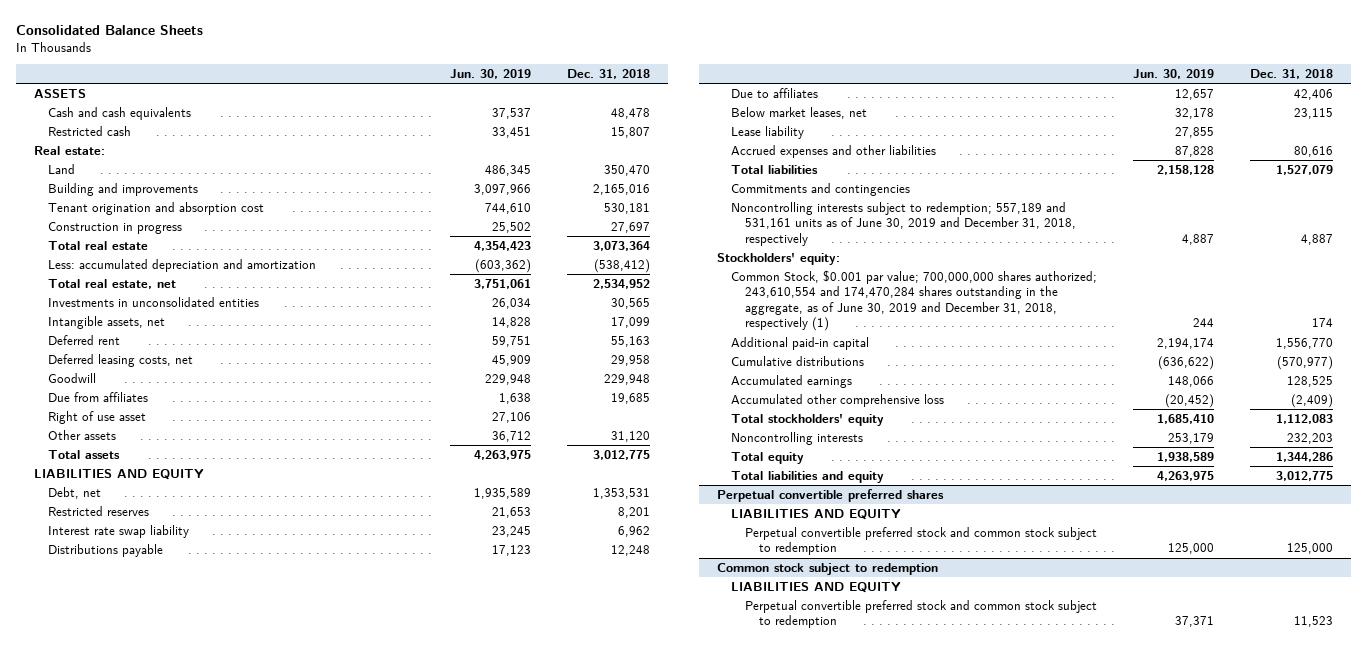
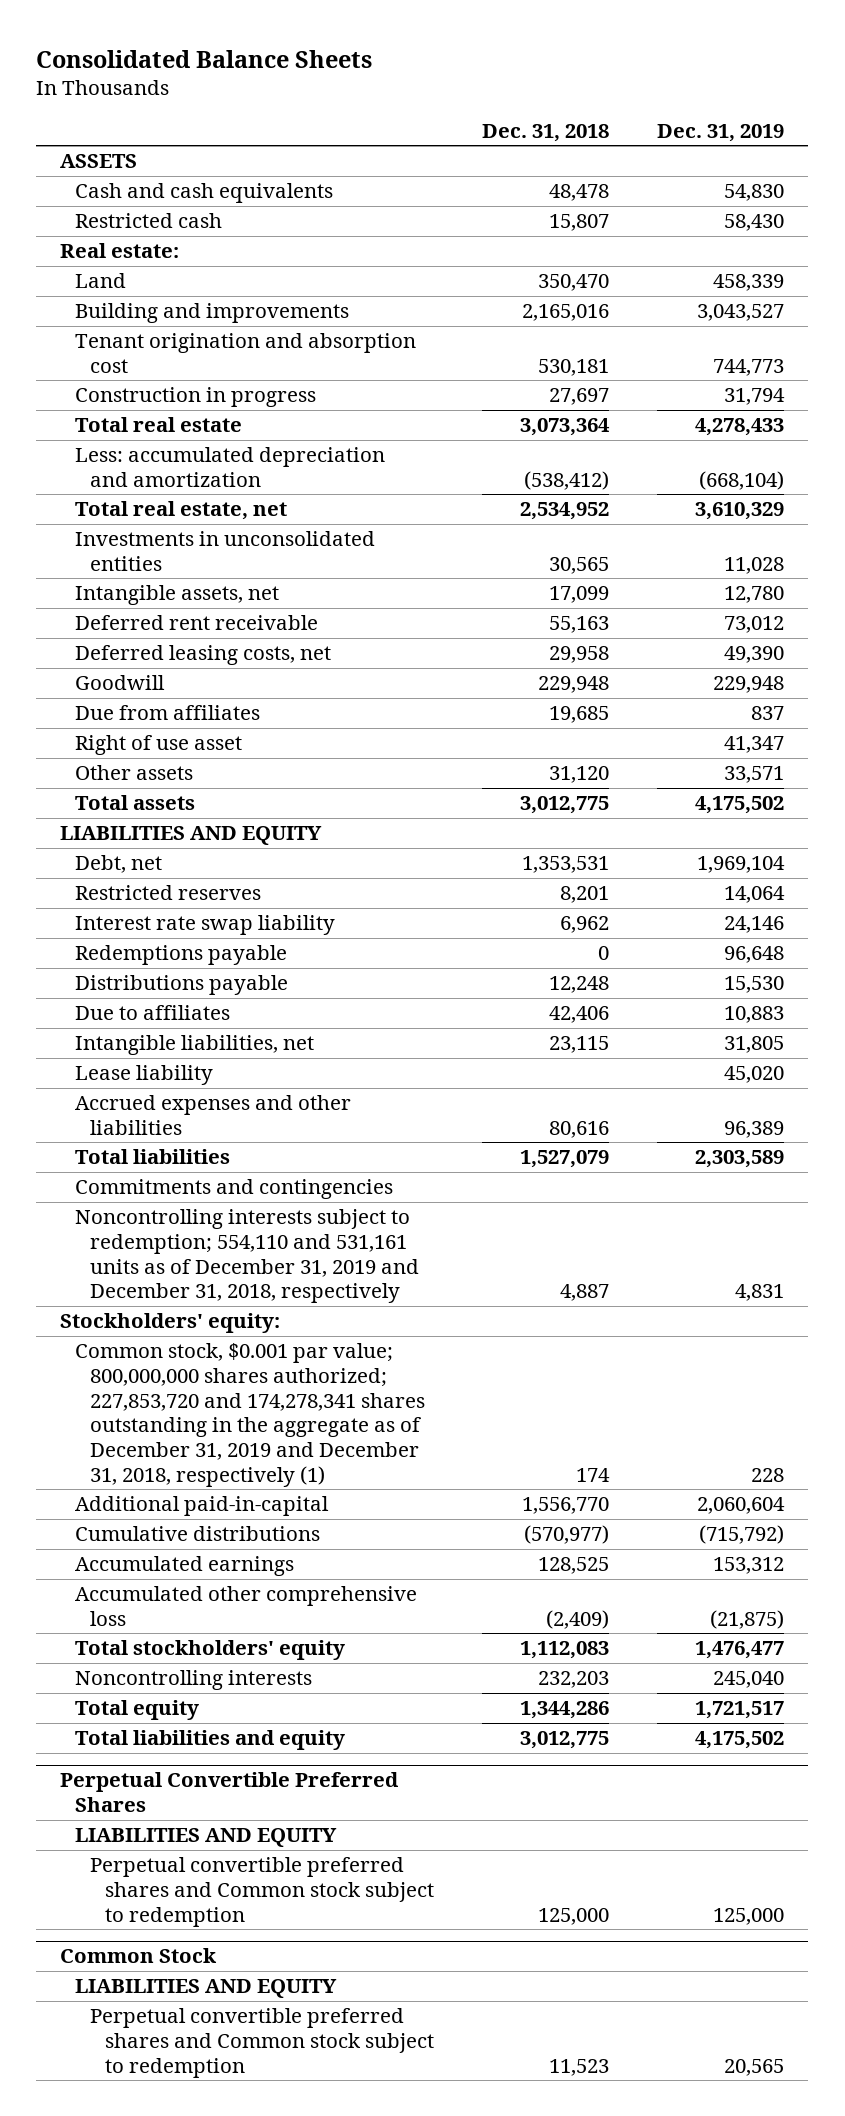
- | Jun. 30, 2019 | Dec. 31, 2018
+ | Dec. 31, 2018 | Dec. 31, 2019
- Deferred rent | 59,751 | 55,163
+ Deferred rent receivable | 55,163 | 73,012
+ Redemptions payable | 0 | 96,648
- Below market leases, net | 32,178 | 23,115
+ Intangible liabilities, net | 23,115 | 31,805
- Noncontrolling interests subject to redemption; 557,189 and 531,161 units as of June 30, 2019 and December 31, 2018, respectively | 4,887 | 4,887
+ Noncontrolling interests subject to redemption; 554,110 and 531,161 units as of December 31, 2019 and December 31, 2018, respectively | 4,887 | 4,831
- Common Stock, $0.001 par value; 700,000,000 shares authorized; 243,610,554 and 174,470,284 shares outstanding in the aggregate, as of June 30, 2019 and December 31, 2018, respectively (1) | 244 | 174
- Additional paid-in capital | 2,194,174 | 1,556,770
+ Common stock, $0.001 par value; 800,000,000 shares authorized; 227,853,720 and 174,278,341 shares outstanding in the aggregate as of December 31, 2019 and December 31, 2018, respectively (1) | 174 | 228
+ Additional paid-in-capital | 1,556,770 | 2,060,604
- Perpetual convertible preferred shares
+ Perpetual Convertible Preferred Shares
- Perpetual convertible preferred stock and common stock subject to redemption | 125,000 | 125,000
- Common stock subject to redemption
+ Perpetual convertible preferred shares and Common stock subject to redemption | 125,000 | 125,000
+ Common Stock
- Perpetual convertible preferred stock and common stock subject to redemption | 37,371 | 11,523
+ Perpetual convertible preferred shares and Common stock subject to redemption | 11,523 | 20,565

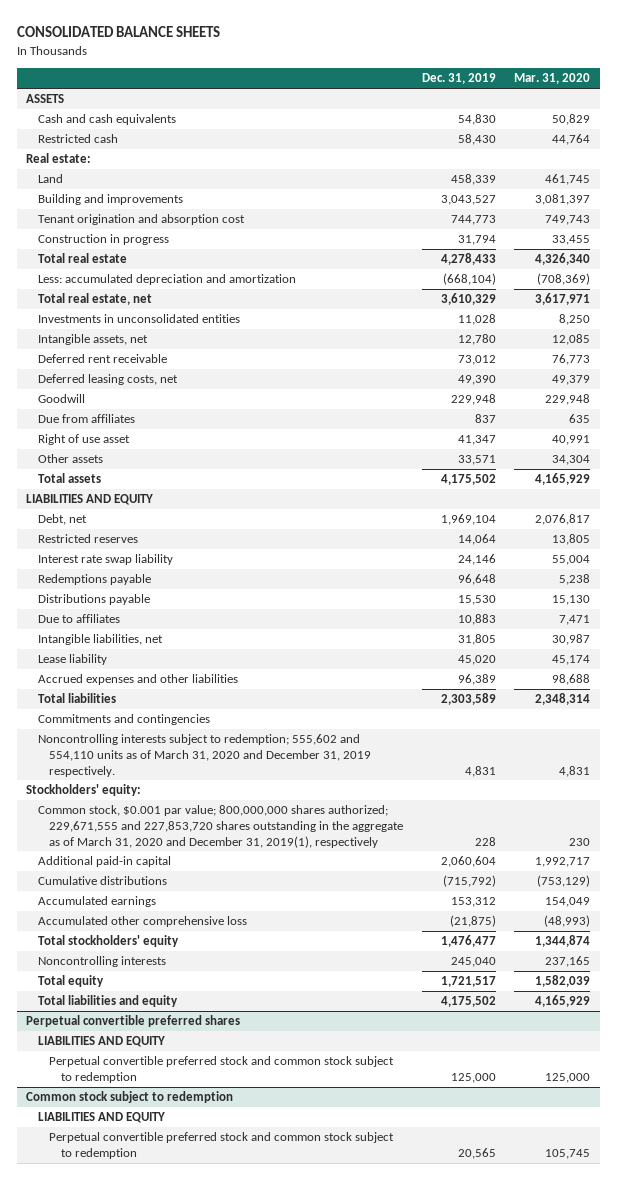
- Consolidated Balance Sheets
+ CONSOLIDATED BALANCE SHEETS
- | Dec. 31, 2018 | Dec. 31, 2019
+ | Dec. 31, 2019 | Mar. 31, 2020
- Noncontrolling interests subject to redemption; 554,110 and 531,161 units as of December 31, 2019 and December 31, 2018, respectively | 4,887 | 4,831
+ Noncontrolling interests subject to redemption; 555,602 and 554,110 units as of March 31, 2020 and December 31, 2019 respectively. | 4,831 | 4,831
- Common stock, $0.001 par value; 800,000,000 shares authorized; 227,853,720 and 174,278,341 shares outstanding in the aggregate as of December 31, 2019 and December 31, 2018, respectively (1) | 174 | 228
- Additional paid-in-capital | 1,556,770 | 2,060,604
+ Common stock, $0.001 par value; 800,000,000 shares authorized; 229,671,555 and 227,853,720 shares outstanding in the aggregate as of March 31, 2020 and December 31, 2019(1), respectively | 228 | 230
+ Additional paid-in capital | 2,060,604 | 1,992,717
- Perpetual Convertible Preferred Shares
+ Perpetual convertible preferred shares
- Perpetual convertible preferred shares and Common stock subject to redemption | 125,000 | 125,000
- Common Stock
+ Perpetual convertible preferred stock and common stock subject to redemption | 125,000 | 125,000
+ Common stock subject to redemption
- Perpetual convertible preferred shares and Common stock subject to redemption | 11,523 | 20,565
+ Perpetual convertible preferred stock and common stock subject to redemption | 20,565 | 105,745

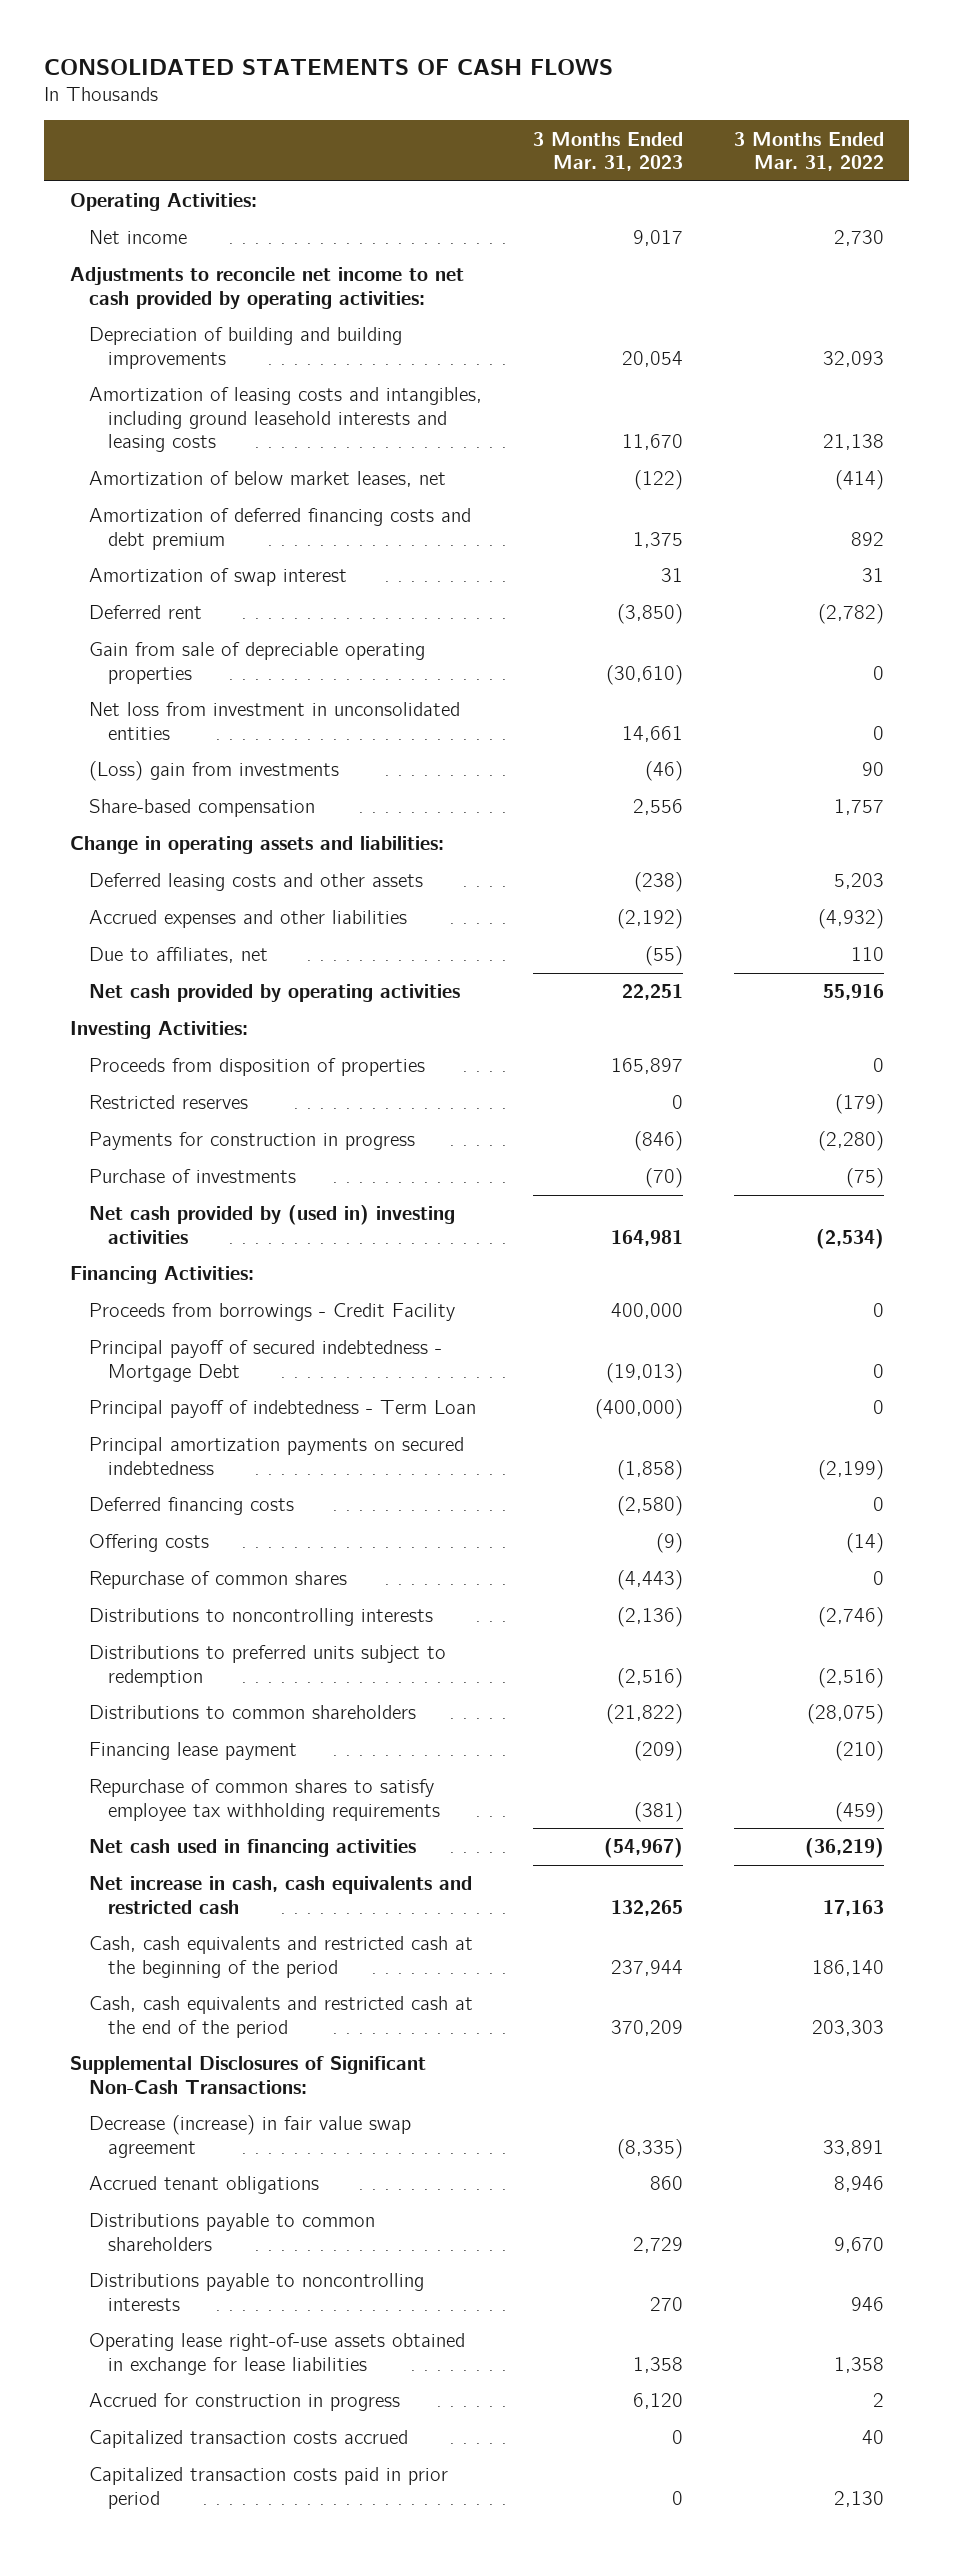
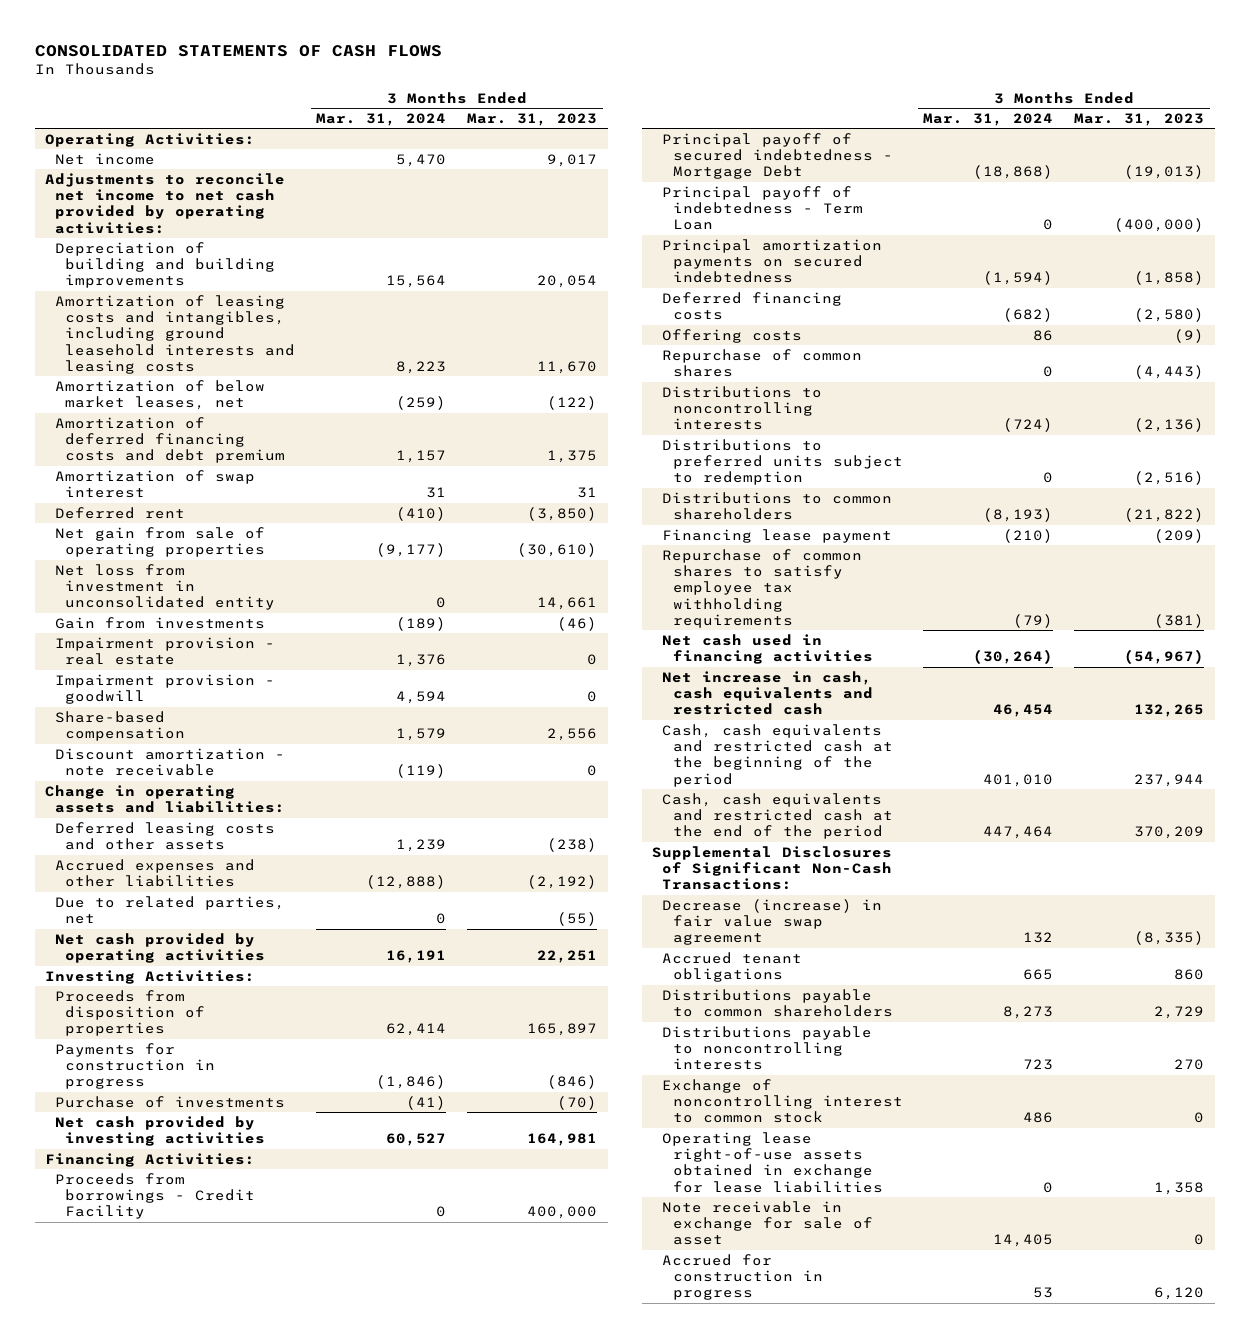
- | 3 Months Ended Mar. 31, 2023 | 3 Months Ended Mar. 31, 2022
+ | 3 Months Ended Mar. 31, 2024 | 3 Months Ended Mar. 31, 2023
- Gain from sale of depreciable operating properties | (30,610) | 0
- Net loss from investment in unconsolidated entities | 14,661 | 0
- (Loss) gain from investments | (46) | 90
+ Net gain from sale of operating properties | (9,177) | (30,610)
+ Net loss from investment in unconsolidated entity | 0 | 14,661
+ Gain from investments | (189) | (46)
+ Impairment provision - real estate | 1,376 | 0
+ Impairment provision - goodwill | 4,594 | 0
+ Discount amortization - note receivable | (119) | 0
- Due to affiliates, net | (55) | 110
+ Due to related parties, net | 0 | (55)
- Restricted reserves | 0 | (179)
- Net cash provided by (used in) investing activities | 164,981 | (2,534)
+ Net cash provided by investing activities | 60,527 | 164,981
+ Exchange of noncontrolling interest to common stock | 486 | 0
+ Note receivable in exchange for sale of asset | 14,405 | 0
- Capitalized transaction costs accrued | 0 | 40
- Capitalized transaction costs paid in prior period | 0 | 2,130

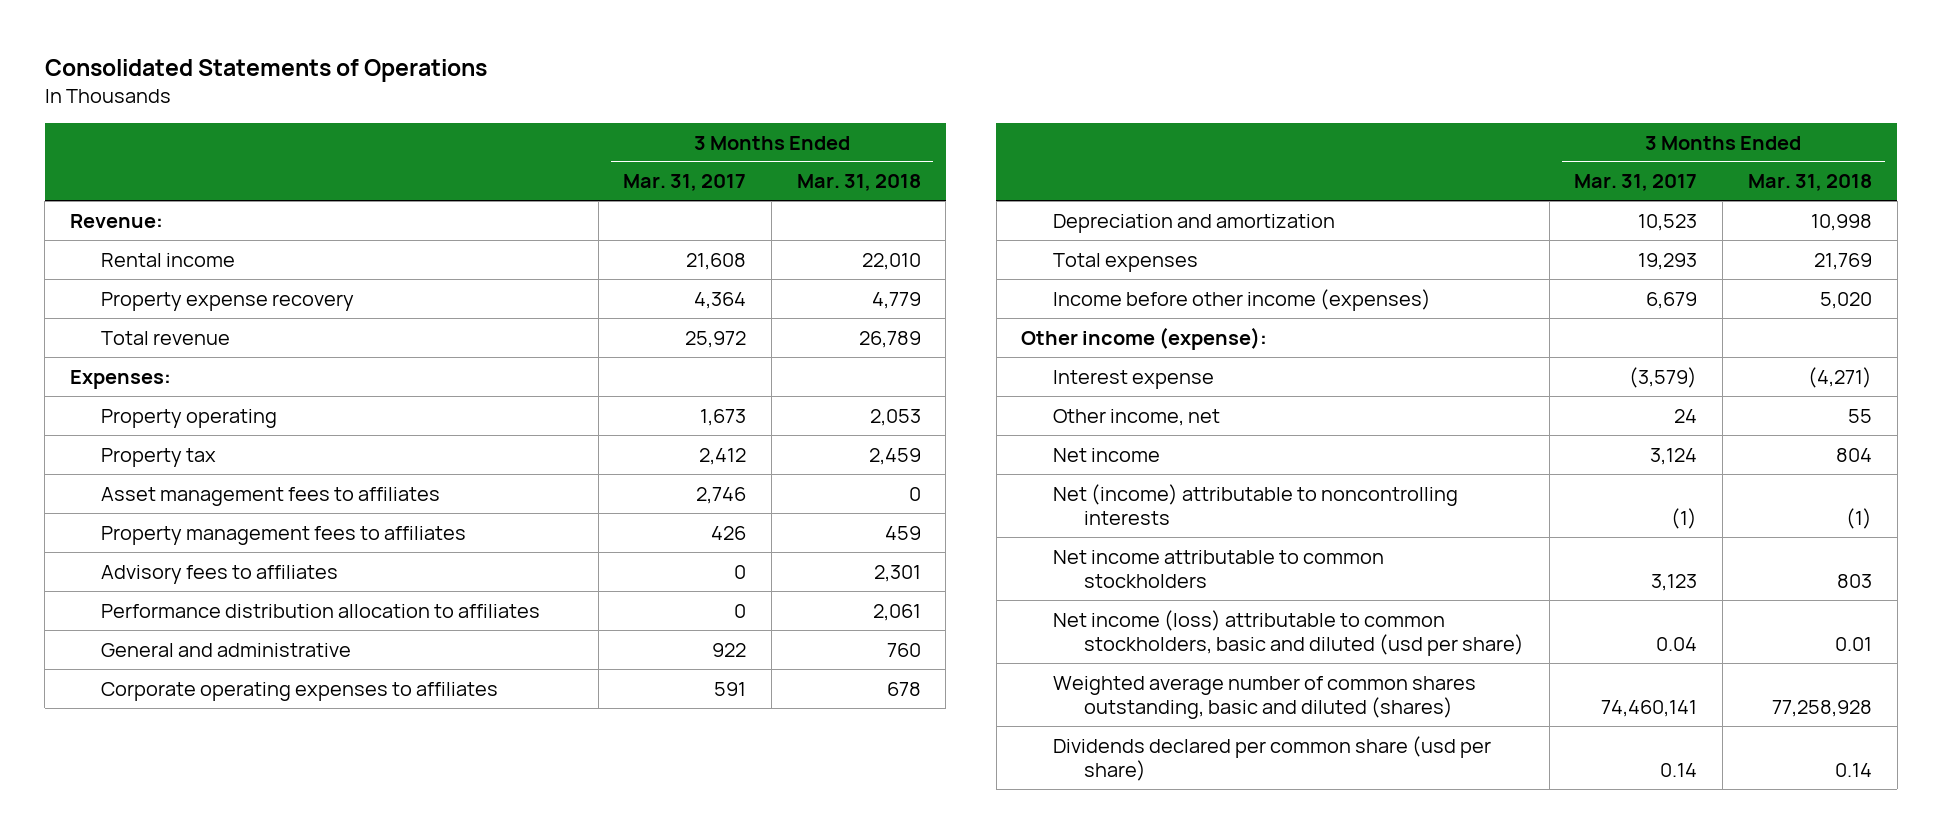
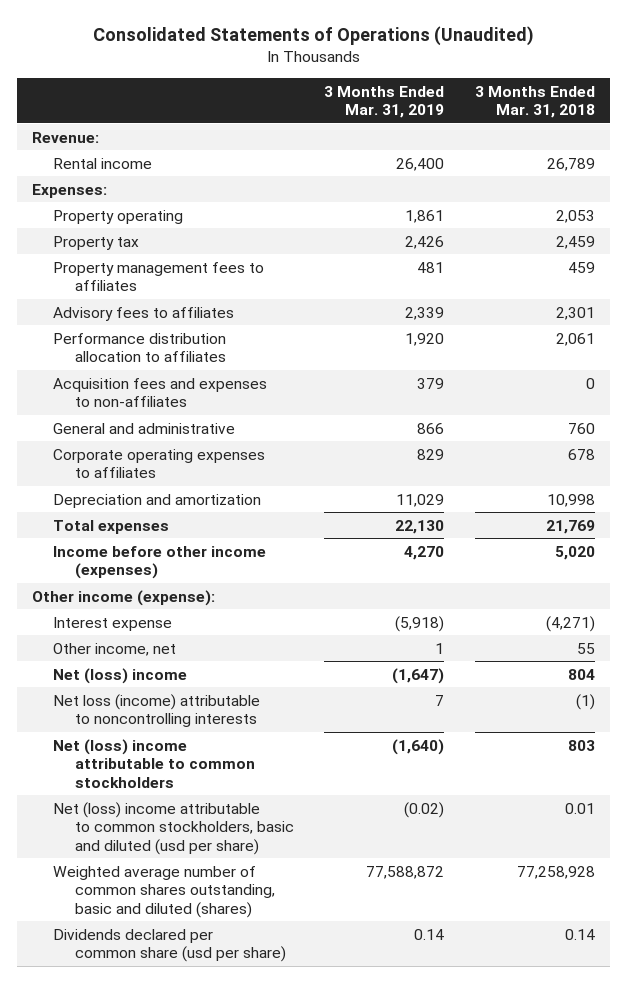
- Consolidated Statements of Operations
+ Consolidated Statements of Operations (Unaudited)
- | 3 Months Ended Mar. 31, 2017 | 3 Months Ended Mar. 31, 2018
+ | 3 Months Ended Mar. 31, 2019 | 3 Months Ended Mar. 31, 2018
- Rental income | 21,608 | 22,010
- Property expense recovery | 4,364 | 4,779
- Total revenue | 25,972 | 26,789
+ Rental income | 26,400 | 26,789
- Asset management fees to affiliates | 2,746 | 0
+ Acquisition fees and expenses to non-affiliates | 379 | 0
- Net income | 3,124 | 804
- Net (income) attributable to noncontrolling interests | (1) | (1)
- Net income attributable to common stockholders | 3,123 | 803
- Net income (loss) attributable to common stockholders, basic and diluted (usd per share) | 0.04 | 0.01
+ Net (loss) income | (1,647) | 804
+ Net loss (income) attributable to noncontrolling interests | 7 | (1)
+ Net (loss) income attributable to common stockholders | (1,640) | 803
+ Net (loss) income attributable to common stockholders, basic and diluted (usd per share) | (0.02) | 0.01

